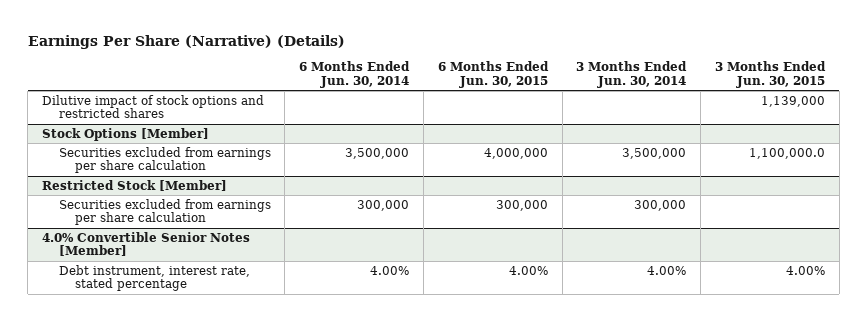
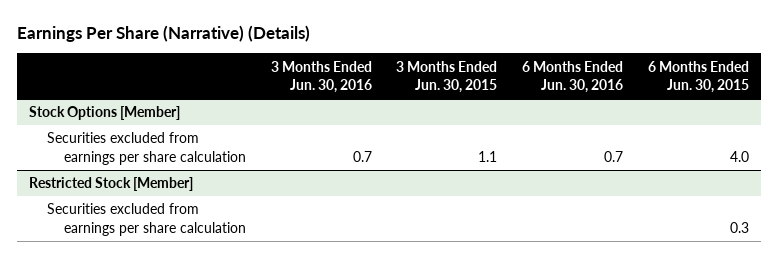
- | 6 Months Ended Jun. 30, 2014 | 6 Months Ended Jun. 30, 2015 | 3 Months Ended Jun. 30, 2014 | 3 Months Ended Jun. 30, 2015
+ | 3 Months Ended Jun. 30, 2016 | 3 Months Ended Jun. 30, 2015 | 6 Months Ended Jun. 30, 2016 | 6 Months Ended Jun. 30, 2015
- Dilutive impact of stock options and restricted shares | | | | 1,139,000
@ Stock Options [Member]
- Securities excluded from earnings per share calculation | 3,500,000 | 4,000,000 | 3,500,000 | 1,100,000.0
+ Securities excluded from earnings per share calculation | 0.7 | 1.1 | 0.7 | 4.0
@ Restricted Stock [Member]
- Securities excluded from earnings per share calculation | 300,000 | 300,000 | 300,000 |
- 4.0% Convertible Senior Notes [Member]
- Debt instrument, interest rate, stated percentage | 4.00% | 4.00% | 4.00% | 4.00%
@ Restricted Stock [Member]
+ Securities excluded from earnings per share calculation | | | | 0.3

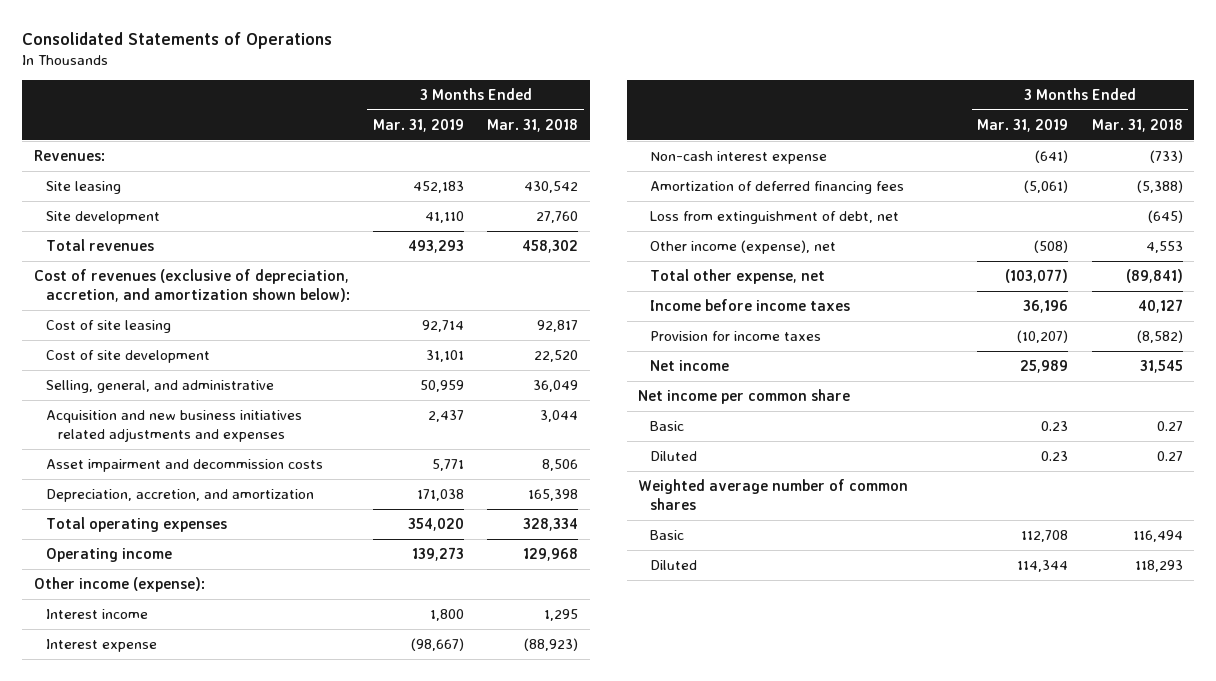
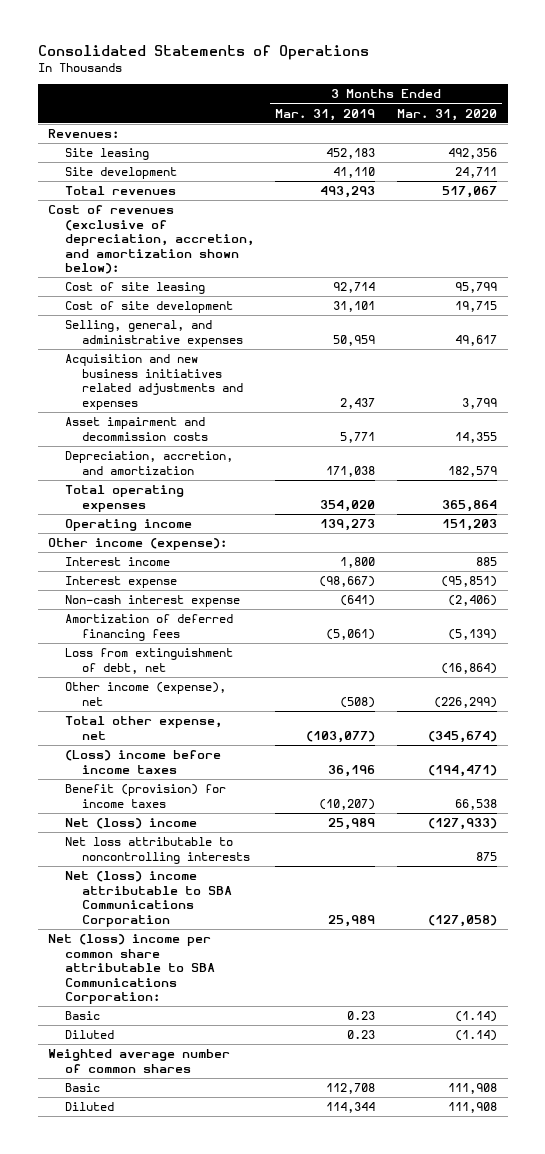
- | 3 Months Ended Mar. 31, 2019 | 3 Months Ended Mar. 31, 2018
+ | 3 Months Ended Mar. 31, 2019 | 3 Months Ended Mar. 31, 2020
- Selling, general, and administrative | 50,959 | 36,049
+ Selling, general, and administrative expenses | 50,959 | 49,617
- Income before income taxes | 36,196 | 40,127
- Provision for income taxes | (10,207) | (8,582)
- Net income | 25,989 | 31,545
- Net income per common share
+ (Loss) income before income taxes | 36,196 | (194,471)
+ Benefit (provision) for income taxes | (10,207) | 66,538
+ Net (loss) income | 25,989 | (127,933)
+ Net loss attributable to noncontrolling interests | | 875
+ Net (loss) income attributable to SBA Communications Corporation | 25,989 | (127,058)
+ Net (loss) income per common share attributable to SBA Communications Corporation:

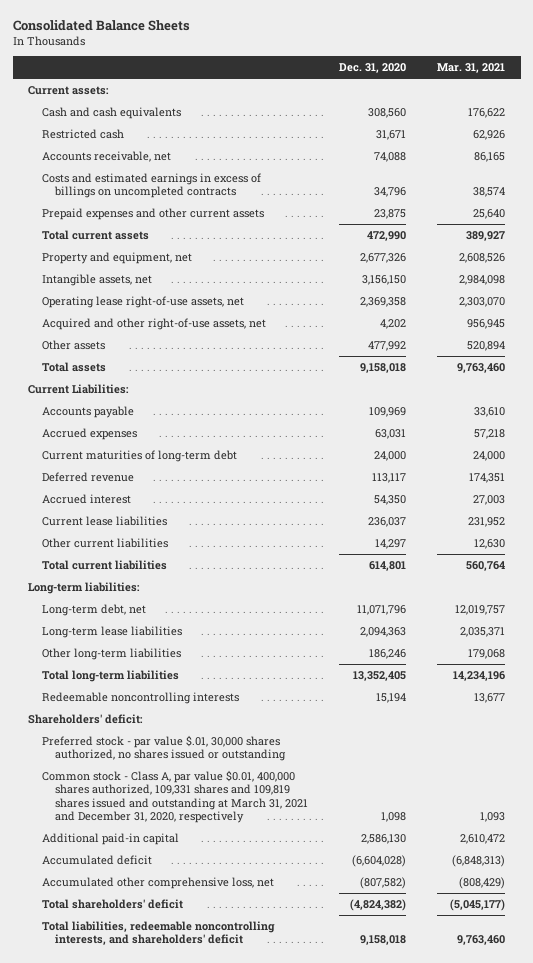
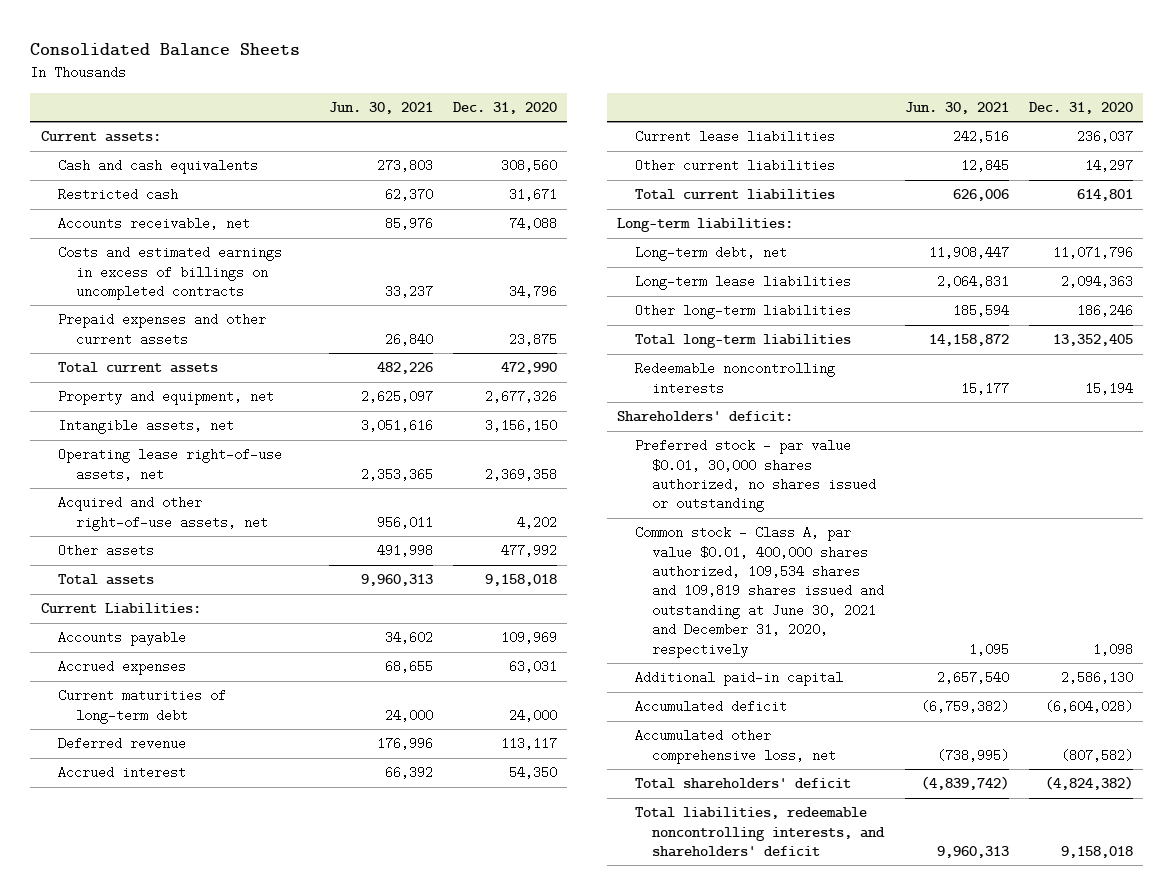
- | Dec. 31, 2020 | Mar. 31, 2021
+ | Jun. 30, 2021 | Dec. 31, 2020
- Preferred stock - par value $.01, 30,000 shares authorized, no shares issued or outstanding
- Common stock - Class A, par value $0.01, 400,000 shares authorized, 109,331 shares and 109,819 shares issued and outstanding at March 31, 2021 and December 31, 2020, respectively | 1,098 | 1,093
+ Preferred stock - par value $0.01, 30,000 shares authorized, no shares issued or outstanding
+ Common stock - Class A, par value $0.01, 400,000 shares authorized, 109,534 shares and 109,819 shares issued and outstanding at June 30, 2021 and December 31, 2020, respectively | 1,095 | 1,098

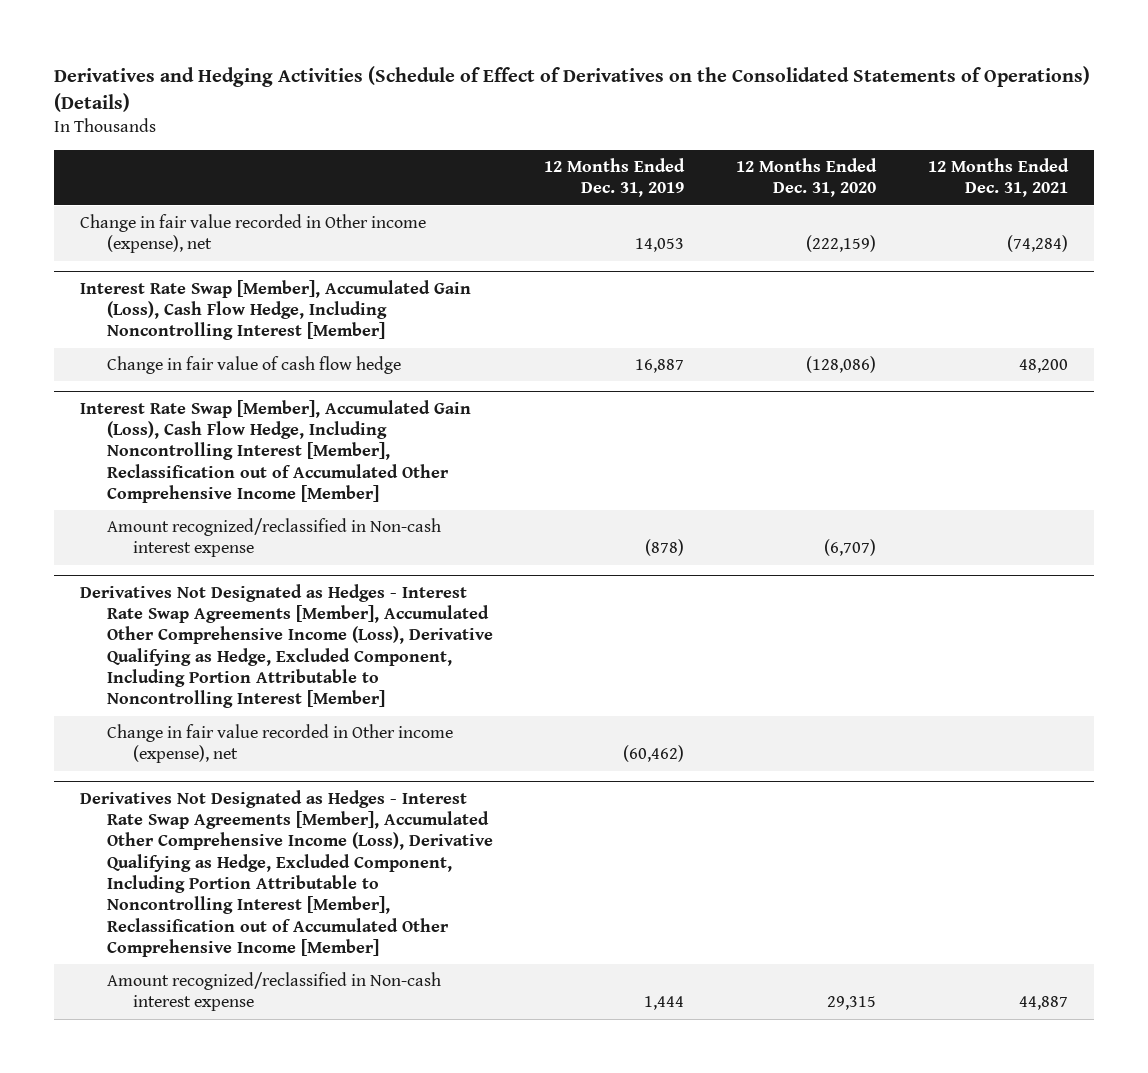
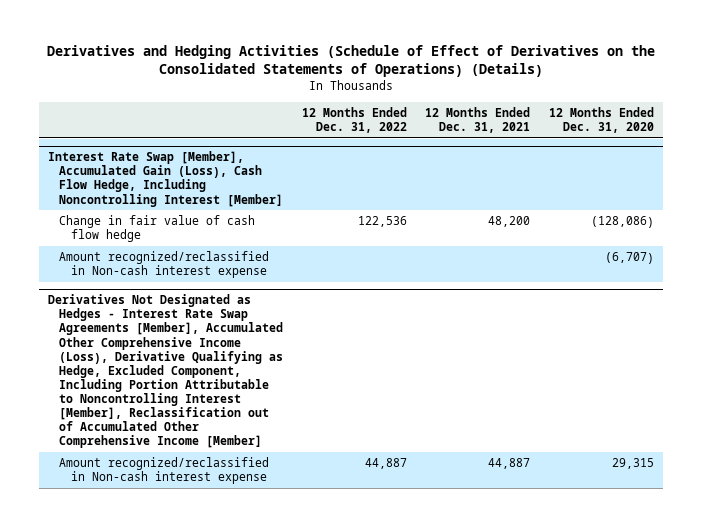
- | 12 Months Ended Dec. 31, 2019 | 12 Months Ended Dec. 31, 2020 | 12 Months Ended Dec. 31, 2021
+ | 12 Months Ended Dec. 31, 2022 | 12 Months Ended Dec. 31, 2021 | 12 Months Ended Dec. 31, 2020
- Change in fair value recorded in Other income (expense), net | 14,053 | (222,159) | (74,284)
- Interest Rate Swap [Member], Accumulated Gain (Loss), Cash Flow Hedge, Including Noncontrolling Interest [Member], Reclassification out of Accumulated Other Comprehensive Income [Member]
- Derivatives Not Designated as Hedges - Interest Rate Swap Agreements [Member], Accumulated Other Comprehensive Income (Loss), Derivative Qualifying as Hedge, Excluded Component, Including Portion Attributable to Noncontrolling Interest [Member]
- Change in fair value recorded in Other income (expense), net | (60,462) | |

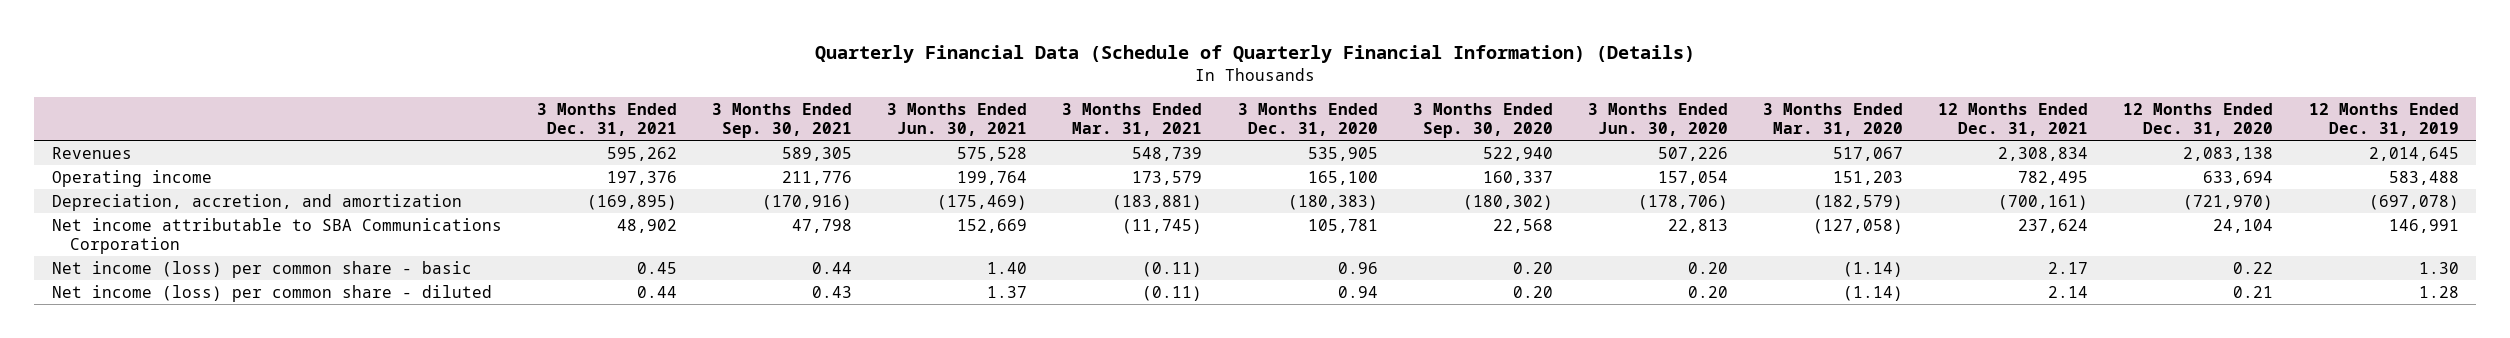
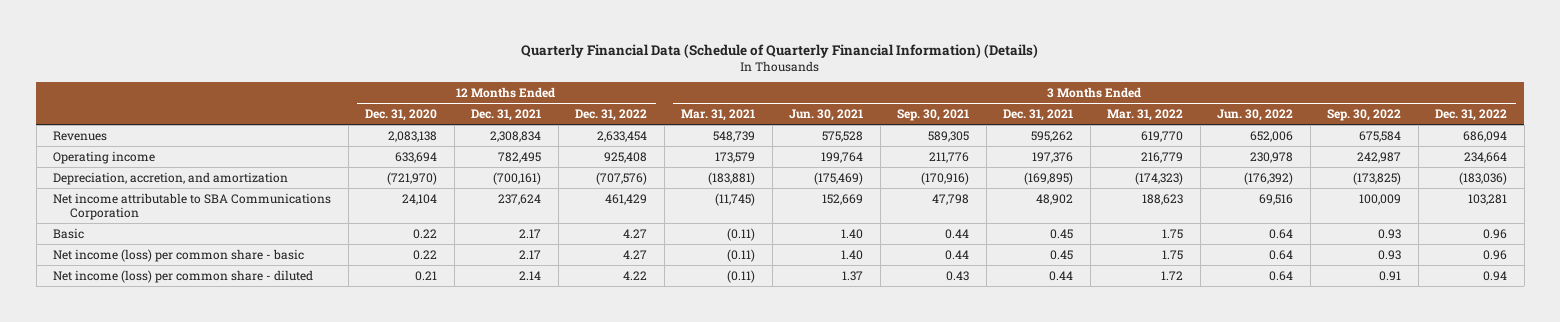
- | 3 Months Ended Dec. 31, 2021 | 3 Months Ended Sep. 30, 2021 | 3 Months Ended Jun. 30, 2021 | 3 Months Ended Mar. 31, 2021 | 3 Months Ended Dec. 31, 2020 | 3 Months Ended Sep. 30, 2020 | 3 Months Ended Jun. 30, 2020 | 3 Months Ended Mar. 31, 2020 | 12 Months Ended Dec. 31, 2021 | 12 Months Ended Dec. 31, 2020 | 12 Months Ended Dec. 31, 2019
+ | 12 Months Ended Dec. 31, 2020 | 12 Months Ended Dec. 31, 2021 | 12 Months Ended Dec. 31, 2022 | 3 Months Ended Mar. 31, 2021 | 3 Months Ended Jun. 30, 2021 | 3 Months Ended Sep. 30, 2021 | 3 Months Ended Dec. 31, 2021 | 3 Months Ended Mar. 31, 2022 | 3 Months Ended Jun. 30, 2022 | 3 Months Ended Sep. 30, 2022 | 3 Months Ended Dec. 31, 2022
+ Basic | 0.22 | 2.17 | 4.27 | (0.11) | 1.40 | 0.44 | 0.45 | 1.75 | 0.64 | 0.93 | 0.96

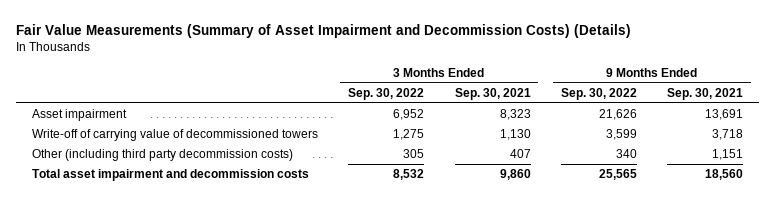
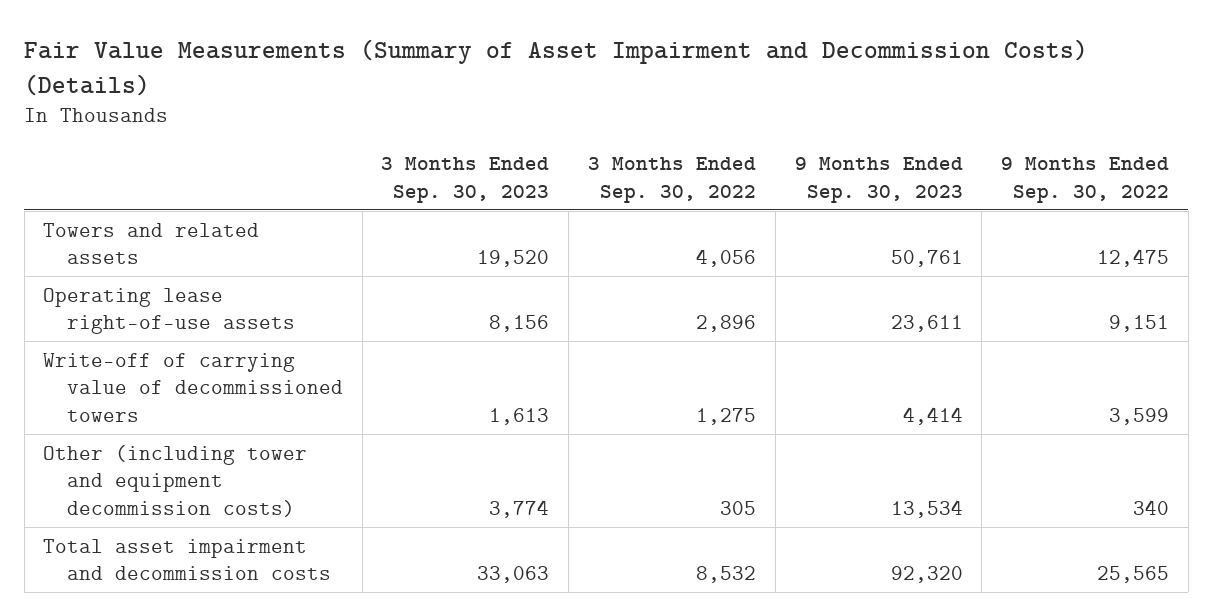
- | 3 Months Ended Sep. 30, 2022 | 3 Months Ended Sep. 30, 2021 | 9 Months Ended Sep. 30, 2022 | 9 Months Ended Sep. 30, 2021
+ | 3 Months Ended Sep. 30, 2023 | 3 Months Ended Sep. 30, 2022 | 9 Months Ended Sep. 30, 2023 | 9 Months Ended Sep. 30, 2022
- Asset impairment | 6,952 | 8,323 | 21,626 | 13,691
+ Towers and related assets | 19,520 | 4,056 | 50,761 | 12,475
+ Operating lease right-of-use assets | 8,156 | 2,896 | 23,611 | 9,151
- Other (including third party decommission costs) | 305 | 407 | 340 | 1,151
+ Other (including tower and equipment decommission costs) | 3,774 | 305 | 13,534 | 340

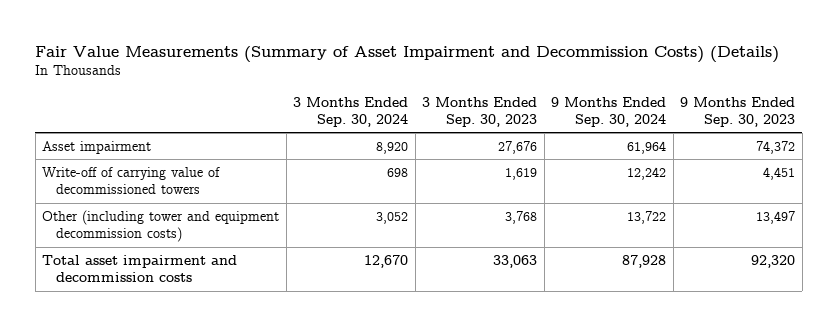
- | 3 Months Ended Sep. 30, 2023 | 3 Months Ended Sep. 30, 2022 | 9 Months Ended Sep. 30, 2023 | 9 Months Ended Sep. 30, 2022
+ | 3 Months Ended Sep. 30, 2024 | 3 Months Ended Sep. 30, 2023 | 9 Months Ended Sep. 30, 2024 | 9 Months Ended Sep. 30, 2023
- Towers and related assets | 19,520 | 4,056 | 50,761 | 12,475
- Operating lease right-of-use assets | 8,156 | 2,896 | 23,611 | 9,151
- Write-off of carrying value of decommissioned towers | 1,613 | 1,275 | 4,414 | 3,599
- Other (including tower and equipment decommission costs) | 3,774 | 305 | 13,534 | 340
+ Asset impairment | 8,920 | 27,676 | 61,964 | 74,372
+ Write-off of carrying value of decommissioned towers | 698 | 1,619 | 12,242 | 4,451
+ Other (including tower and equipment decommission costs) | 3,052 | 3,768 | 13,722 | 13,497

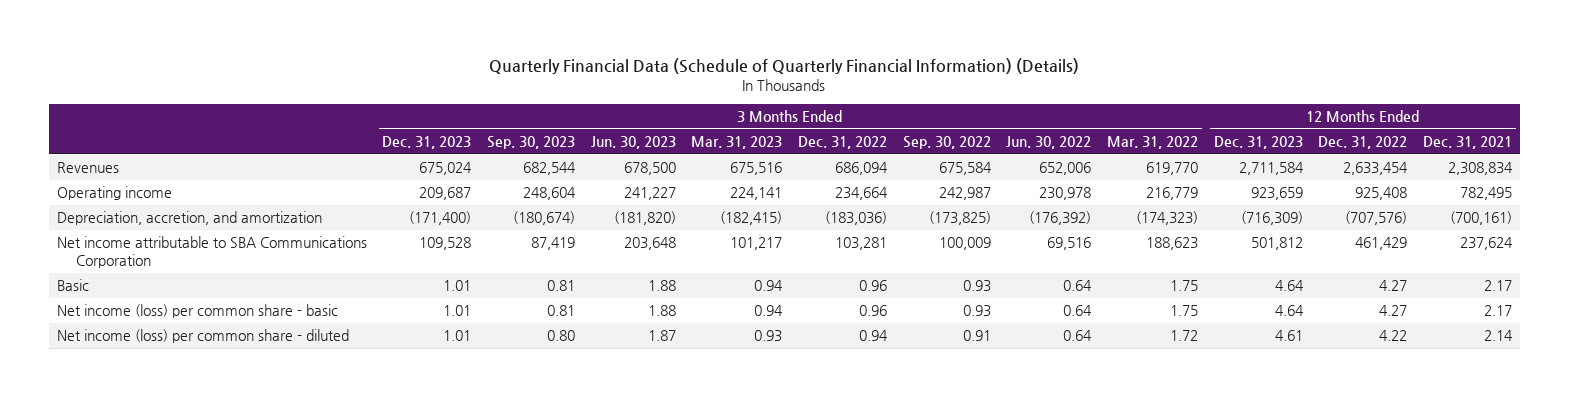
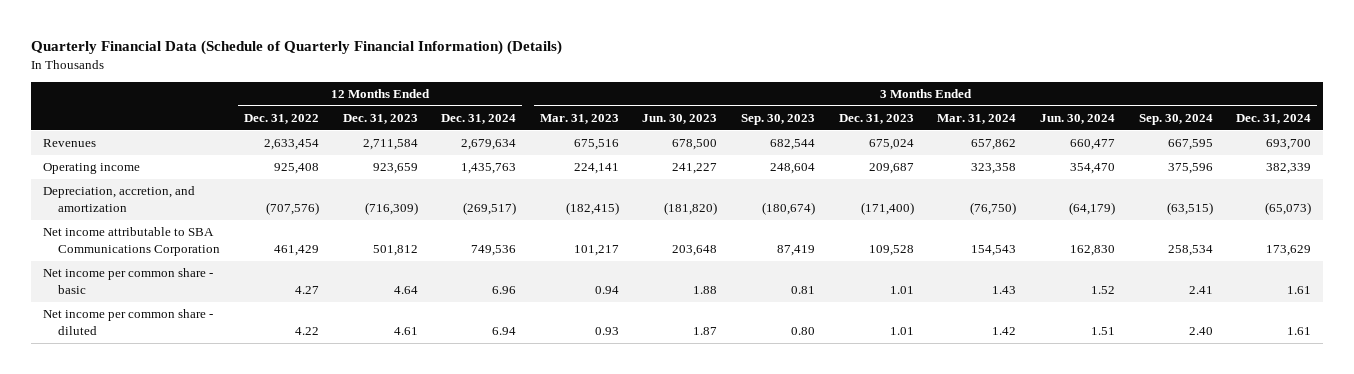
- | 3 Months Ended Dec. 31, 2023 | 3 Months Ended Sep. 30, 2023 | 3 Months Ended Jun. 30, 2023 | 3 Months Ended Mar. 31, 2023 | 3 Months Ended Dec. 31, 2022 | 3 Months Ended Sep. 30, 2022 | 3 Months Ended Jun. 30, 2022 | 3 Months Ended Mar. 31, 2022 | 12 Months Ended Dec. 31, 2023 | 12 Months Ended Dec. 31, 2022 | 12 Months Ended Dec. 31, 2021
+ | 12 Months Ended Dec. 31, 2022 | 12 Months Ended Dec. 31, 2023 | 12 Months Ended Dec. 31, 2024 | 3 Months Ended Mar. 31, 2023 | 3 Months Ended Jun. 30, 2023 | 3 Months Ended Sep. 30, 2023 | 3 Months Ended Dec. 31, 2023 | 3 Months Ended Mar. 31, 2024 | 3 Months Ended Jun. 30, 2024 | 3 Months Ended Sep. 30, 2024 | 3 Months Ended Dec. 31, 2024
- Basic | 1.01 | 0.81 | 1.88 | 0.94 | 0.96 | 0.93 | 0.64 | 1.75 | 4.64 | 4.27 | 2.17
- Net income (loss) per common share - basic | 1.01 | 0.81 | 1.88 | 0.94 | 0.96 | 0.93 | 0.64 | 1.75 | 4.64 | 4.27 | 2.17
- Net income (loss) per common share - diluted | 1.01 | 0.80 | 1.87 | 0.93 | 0.94 | 0.91 | 0.64 | 1.72 | 4.61 | 4.22 | 2.14
+ Net income per common share - basic | 4.27 | 4.64 | 6.96 | 0.94 | 1.88 | 0.81 | 1.01 | 1.43 | 1.52 | 2.41 | 1.61
+ Net income per common share - diluted | 4.22 | 4.61 | 6.94 | 0.93 | 1.87 | 0.80 | 1.01 | 1.42 | 1.51 | 2.40 | 1.61

